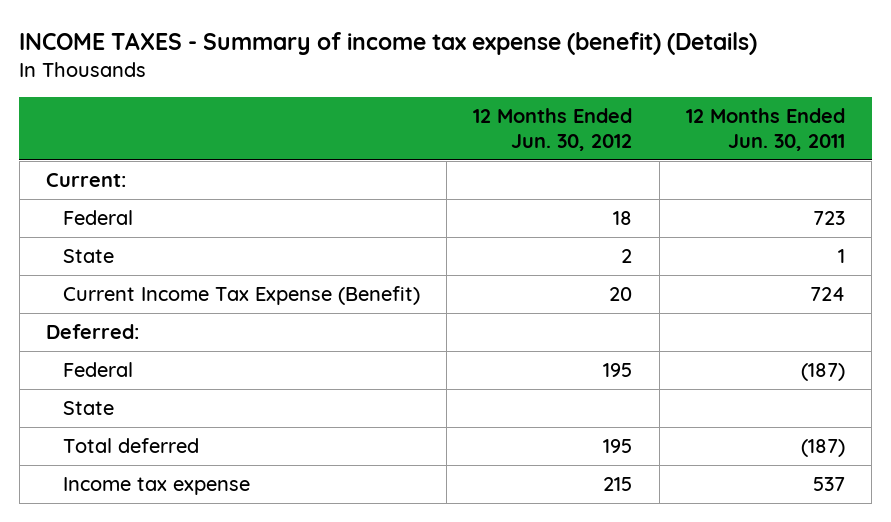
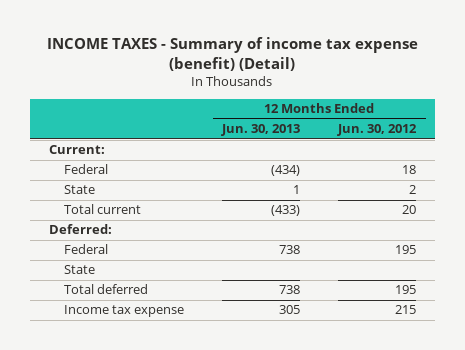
- INCOME TAXES - Summary of income tax expense (benefit) (Details)
+ INCOME TAXES - Summary of income tax expense (benefit) (Detail)
- | 12 Months Ended Jun. 30, 2012 | 12 Months Ended Jun. 30, 2011
+ | 12 Months Ended Jun. 30, 2013 | 12 Months Ended Jun. 30, 2012
- Current Income Tax Expense (Benefit) | 20 | 724
+ Total current | (433) | 20

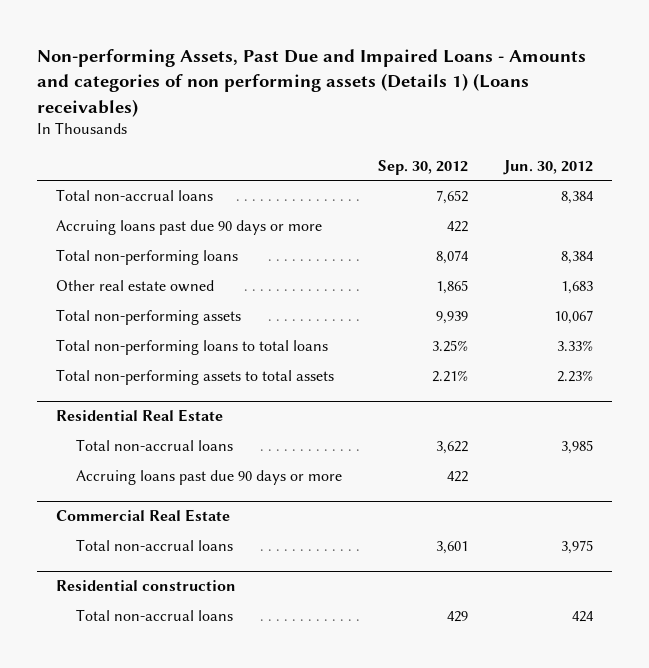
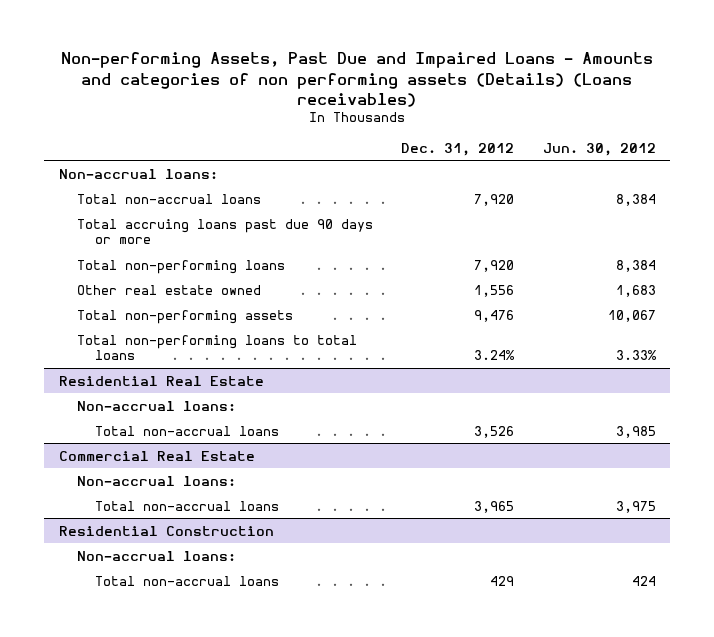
- Non-performing Assets, Past Due and Impaired Loans - Amounts and categories of non performing assets (Details 1) (Loans receivables)
+ Non-performing Assets, Past Due and Impaired Loans - Amounts and categories of non performing assets (Details) (Loans receivables)
- | Sep. 30, 2012 | Jun. 30, 2012
+ | Dec. 31, 2012 | Jun. 30, 2012
+ Non-accrual loans:
- Accruing loans past due 90 days or more | 422 |
+ Total accruing loans past due 90 days or more
- Total non-performing assets to total assets | 2.21% | 2.23%
@ Residential Real Estate
+ Non-accrual loans:
- Accruing loans past due 90 days or more | 422 |
@ Commercial Real Estate
+ Non-accrual loans:
- Residential construction
+ Residential Construction
+ Non-accrual loans:

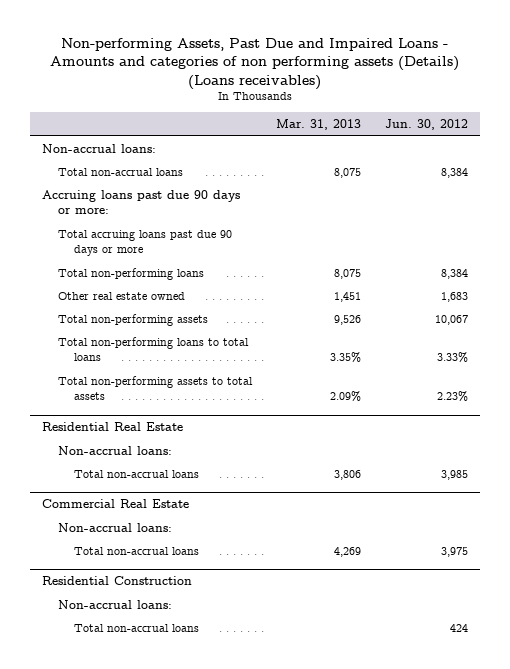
- | Dec. 31, 2012 | Jun. 30, 2012
+ | Mar. 31, 2013 | Jun. 30, 2012
+ Accruing loans past due 90 days or more:
+ Total non-performing assets to total assets | 2.09% | 2.23%

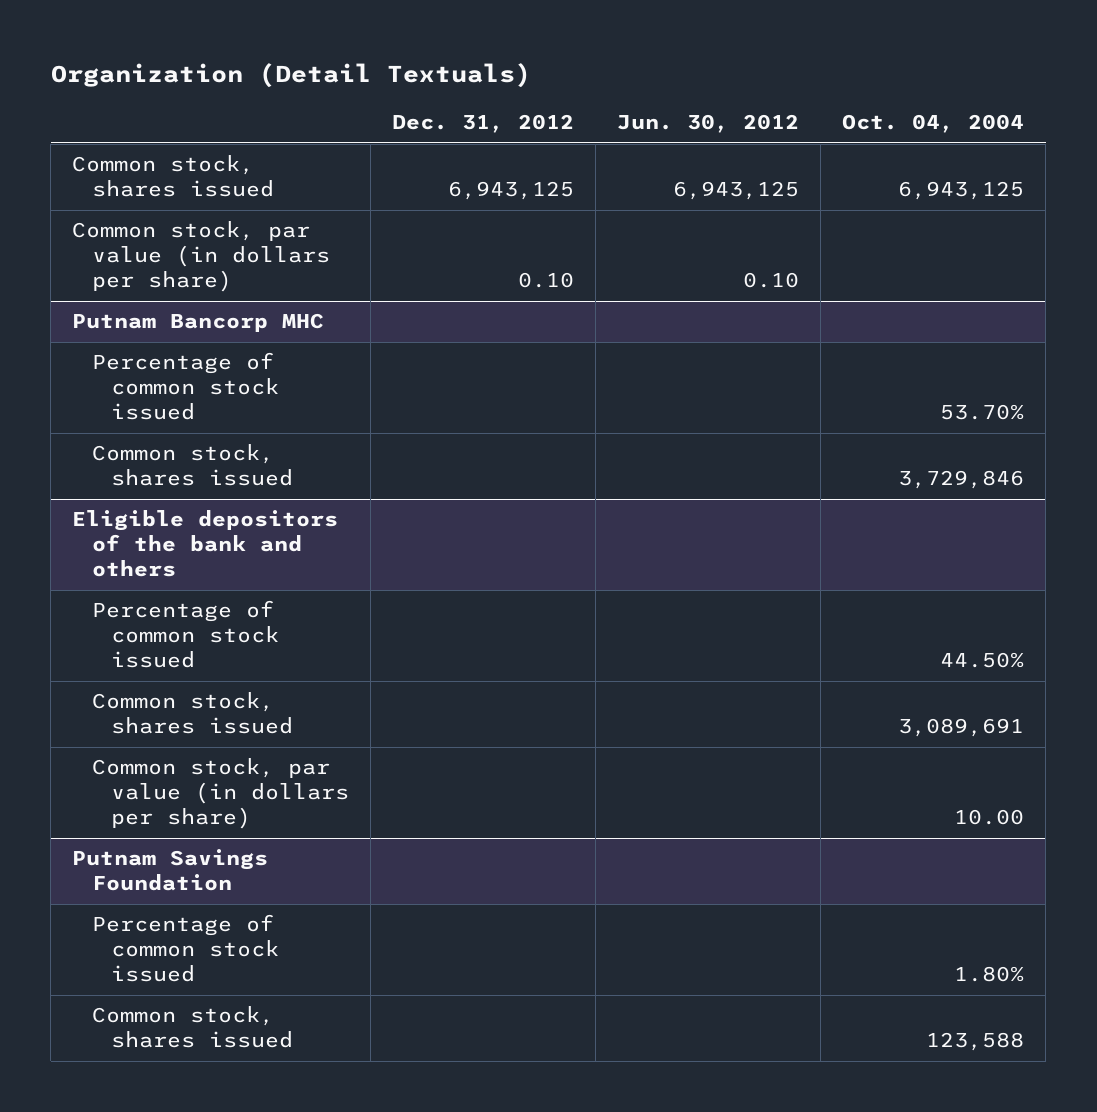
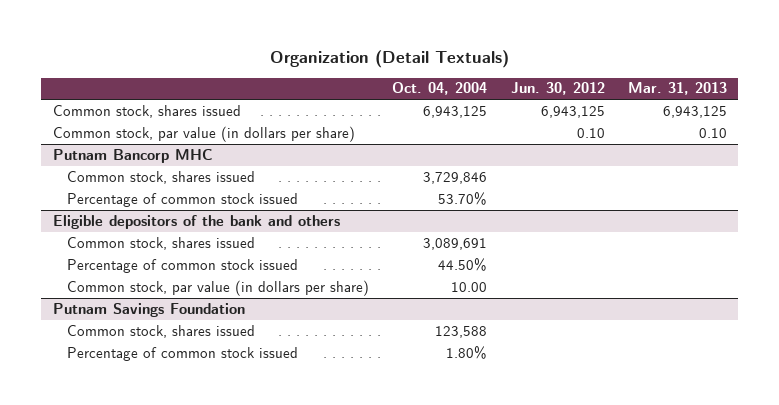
- | Dec. 31, 2012 | Jun. 30, 2012 | Oct. 04, 2004
+ | Oct. 04, 2004 | Jun. 30, 2012 | Mar. 31, 2013
@ Putnam Bancorp MHC
moved down: Percentage of common stock issued | 53.70% | |
@ Eligible depositors of the bank and others
moved down: Percentage of common stock issued | 44.50% | |
@ Putnam Savings Foundation
moved down: Percentage of common stock issued | 1.80% | |

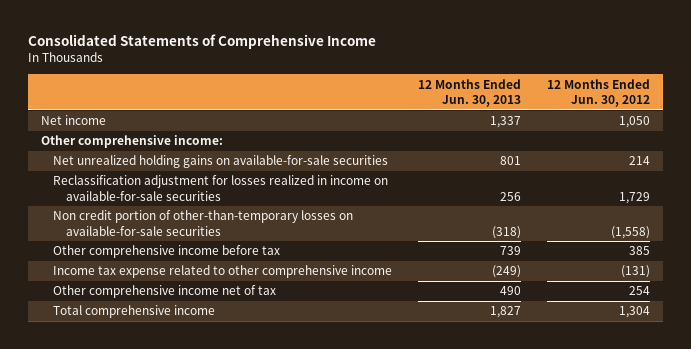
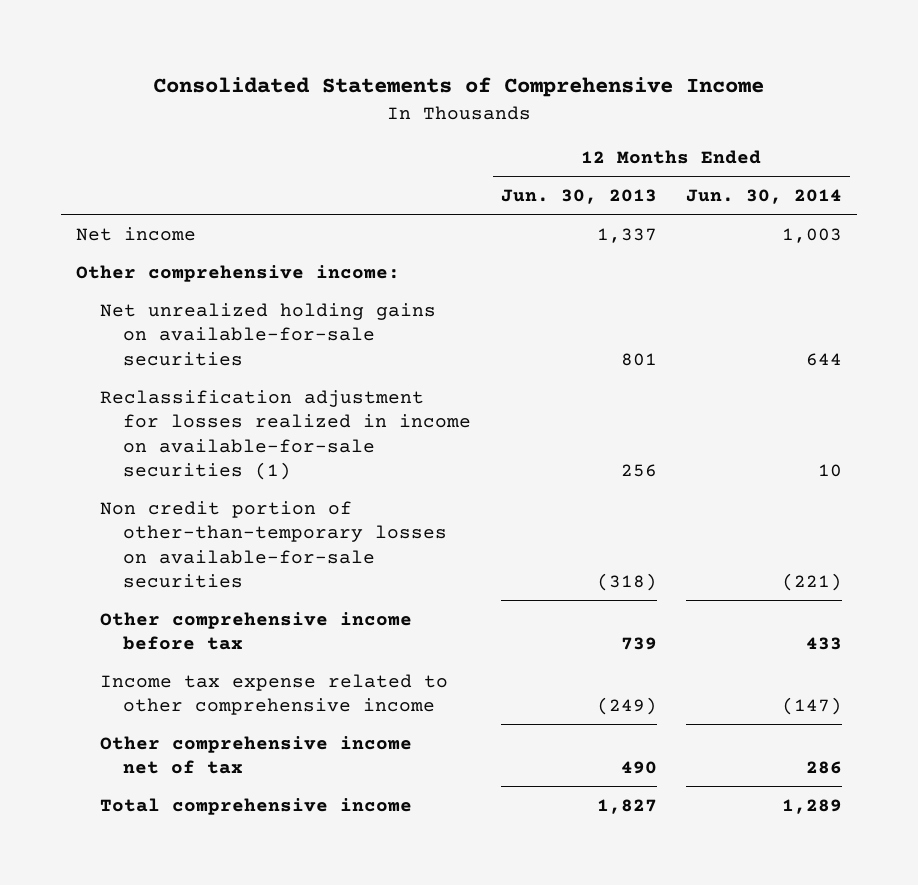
- | 12 Months Ended Jun. 30, 2013 | 12 Months Ended Jun. 30, 2012
+ | 12 Months Ended Jun. 30, 2013 | 12 Months Ended Jun. 30, 2014
- Reclassification adjustment for losses realized in income on available-for-sale securities | 256 | 1,729
+ Reclassification adjustment for losses realized in income on available-for-sale securities (1) | 256 | 10

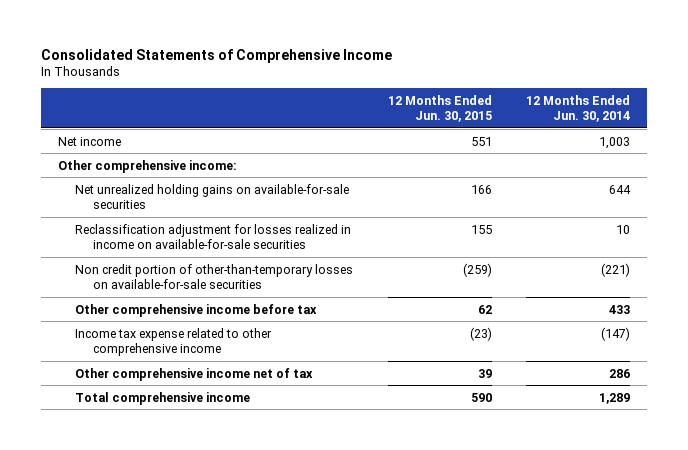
- | 12 Months Ended Jun. 30, 2013 | 12 Months Ended Jun. 30, 2014
+ | 12 Months Ended Jun. 30, 2015 | 12 Months Ended Jun. 30, 2014
- Reclassification adjustment for losses realized in income on available-for-sale securities (1) | 256 | 10
+ Reclassification adjustment for losses realized in income on available-for-sale securities | 155 | 10

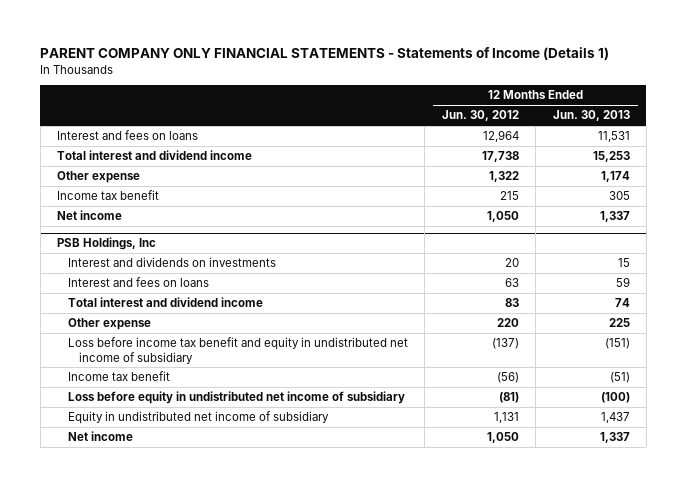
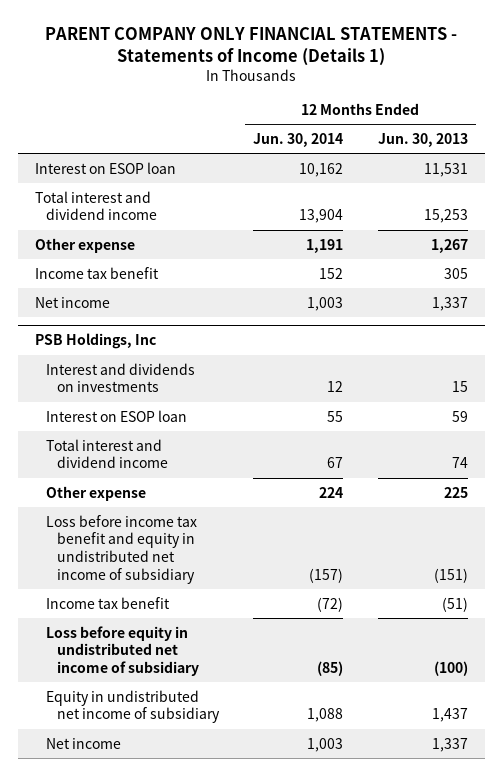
- | 12 Months Ended Jun. 30, 2012 | 12 Months Ended Jun. 30, 2013
+ | 12 Months Ended Jun. 30, 2014 | 12 Months Ended Jun. 30, 2013
- Interest and fees on loans | 12,964 | 11,531
+ Interest on ESOP loan | 10,162 | 11,531
- Other expense | 1,322 | 1,174
+ Other expense | 1,191 | 1,267
@ PSB Holdings, Inc
- Interest and fees on loans | 63 | 59
+ Interest on ESOP loan | 55 | 59

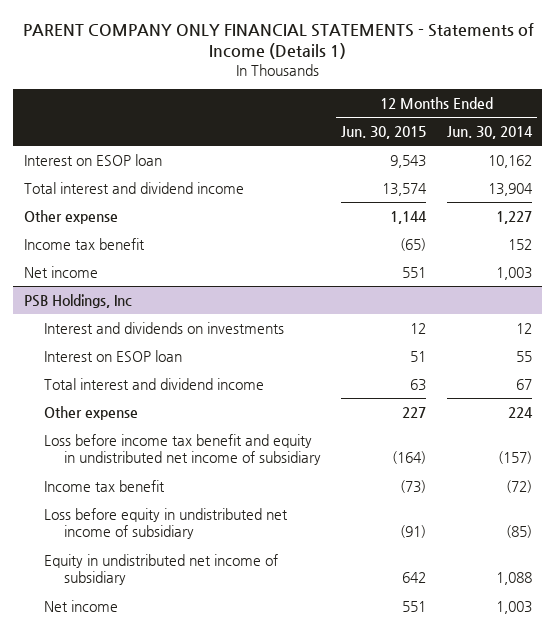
- | 12 Months Ended Jun. 30, 2014 | 12 Months Ended Jun. 30, 2013
+ | 12 Months Ended Jun. 30, 2015 | 12 Months Ended Jun. 30, 2014
- Other expense | 1,191 | 1,267
+ Other expense | 1,144 | 1,227

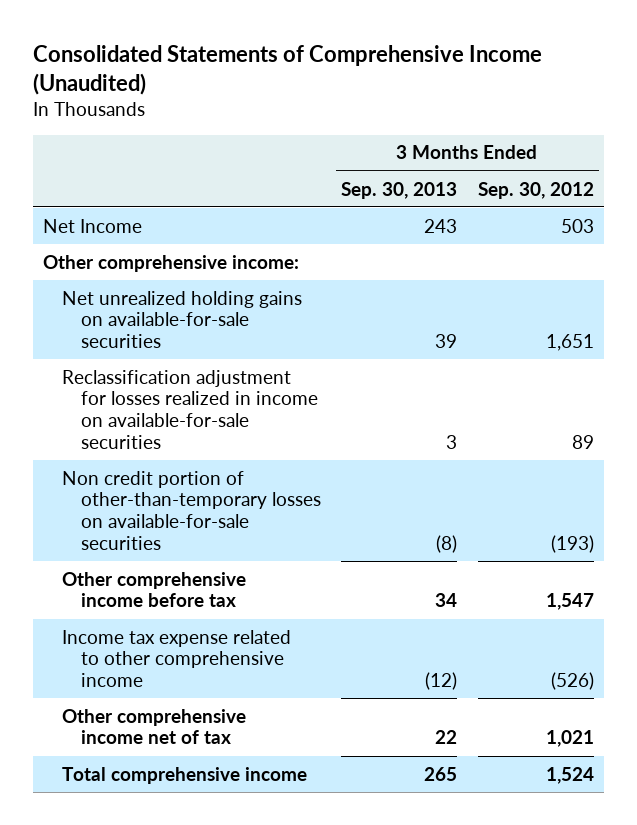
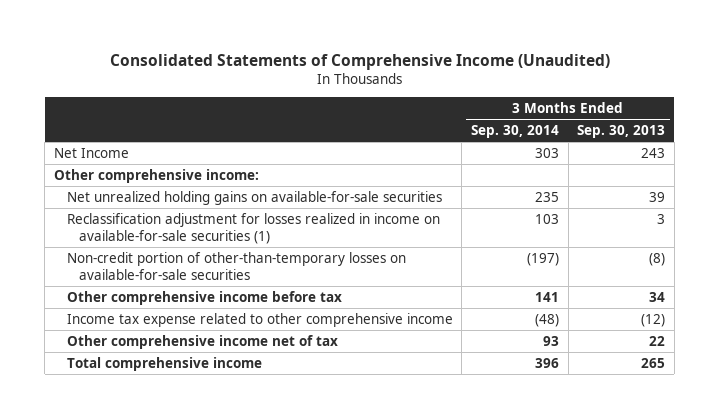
- | 3 Months Ended Sep. 30, 2013 | 3 Months Ended Sep. 30, 2012
+ | 3 Months Ended Sep. 30, 2014 | 3 Months Ended Sep. 30, 2013
- Reclassification adjustment for losses realized in income on available-for-sale securities | 3 | 89
- Non credit portion of other-than-temporary losses on available-for-sale securities | (8) | (193)
+ Reclassification adjustment for losses realized in income on available-for-sale securities (1) | 103 | 3
+ Non-credit portion of other-than-temporary losses on available-for-sale securities | (197) | (8)

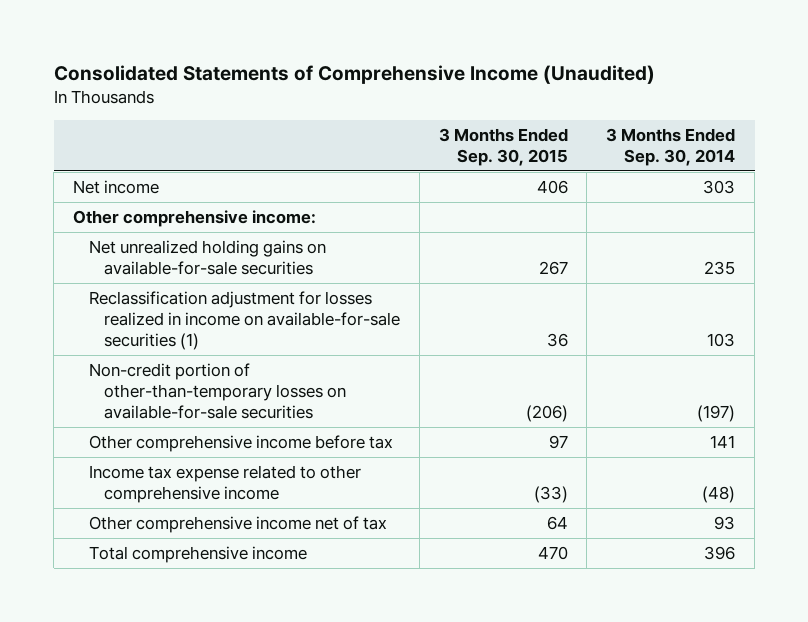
- | 3 Months Ended Sep. 30, 2014 | 3 Months Ended Sep. 30, 2013
+ | 3 Months Ended Sep. 30, 2015 | 3 Months Ended Sep. 30, 2014
- Net Income | 303 | 243
+ Net income | 406 | 303

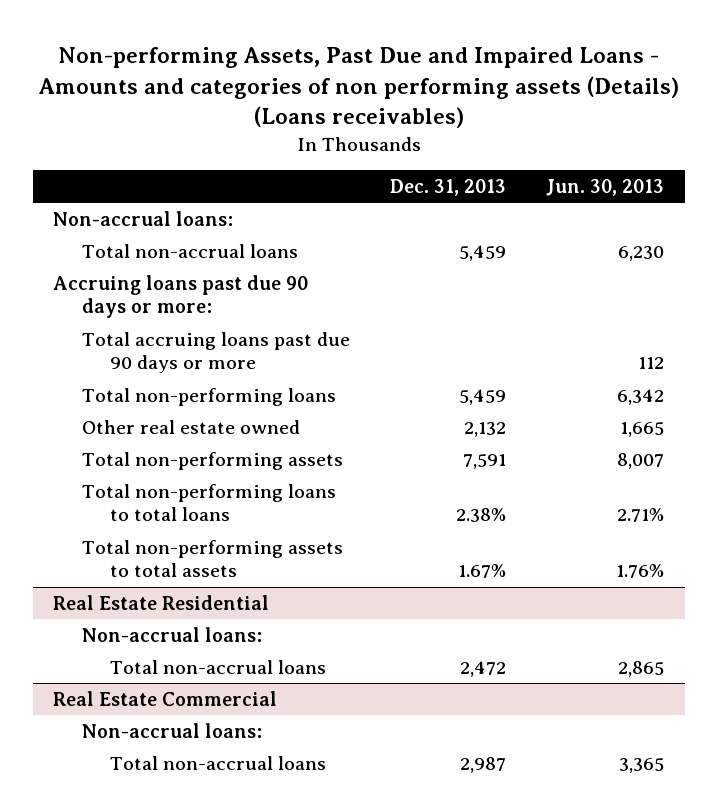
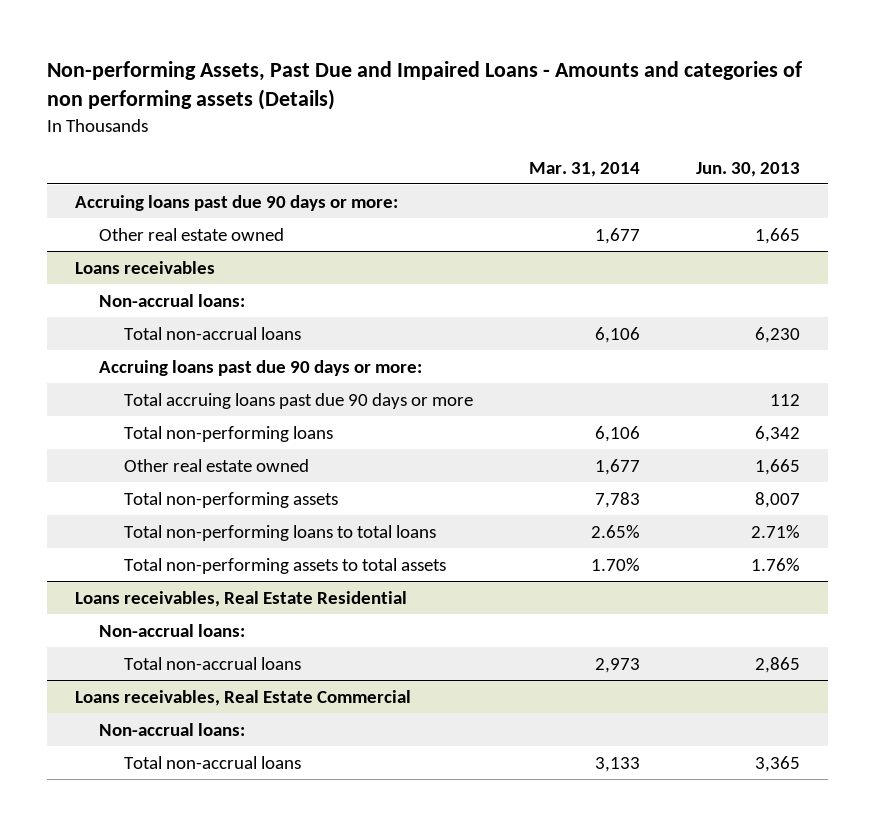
- Non-performing Assets, Past Due and Impaired Loans - Amounts and categories of non performing assets (Details) (Loans receivables)
+ Non-performing Assets, Past Due and Impaired Loans - Amounts and categories of non performing assets (Details)
- | Dec. 31, 2013 | Jun. 30, 2013
+ | Mar. 31, 2014 | Jun. 30, 2013
+ Accruing loans past due 90 days or more:
+ Other real estate owned | 1,677 | 1,665
+ Loans receivables
- Real Estate Residential
+ Loans receivables, Real Estate Residential
- Real Estate Commercial
+ Loans receivables, Real Estate Commercial

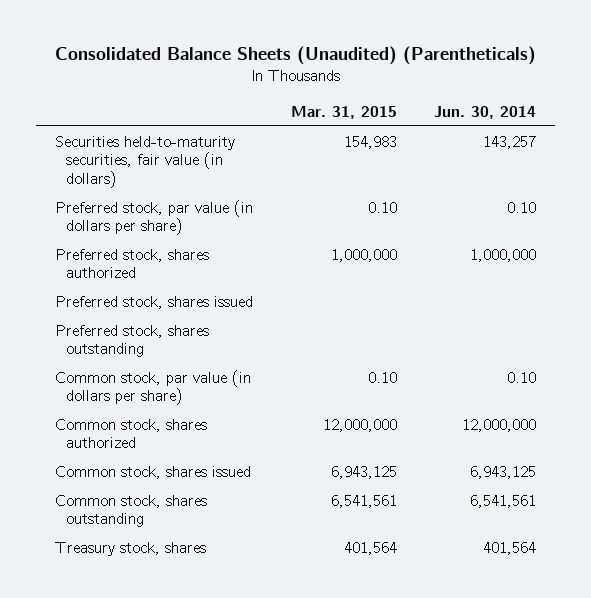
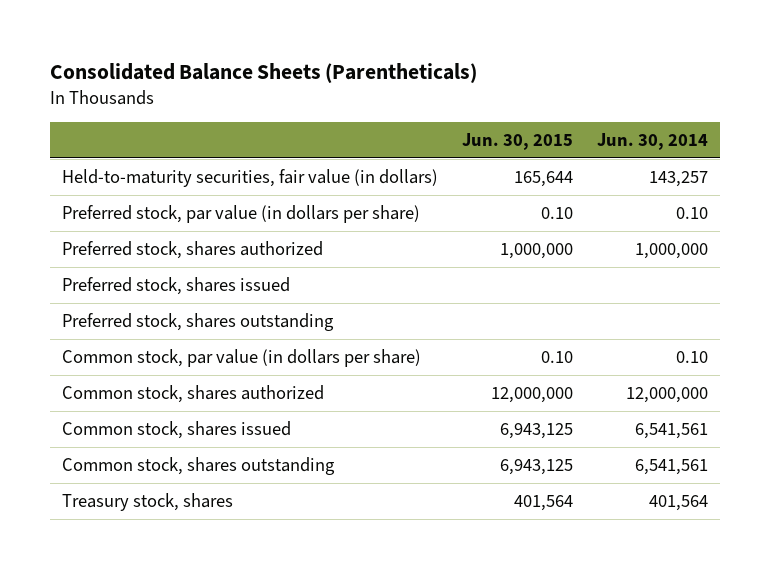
- Consolidated Balance Sheets (Unaudited) (Parentheticals)
+ Consolidated Balance Sheets (Parentheticals)
- | Mar. 31, 2015 | Jun. 30, 2014
+ | Jun. 30, 2015 | Jun. 30, 2014
- Securities held-to-maturity securities, fair value (in dollars) | 154,983 | 143,257
+ Held-to-maturity securities, fair value (in dollars) | 165,644 | 143,257
- Common stock, shares issued | 6,943,125 | 6,943,125
+ Common stock, shares issued | 6,943,125 | 6,541,561

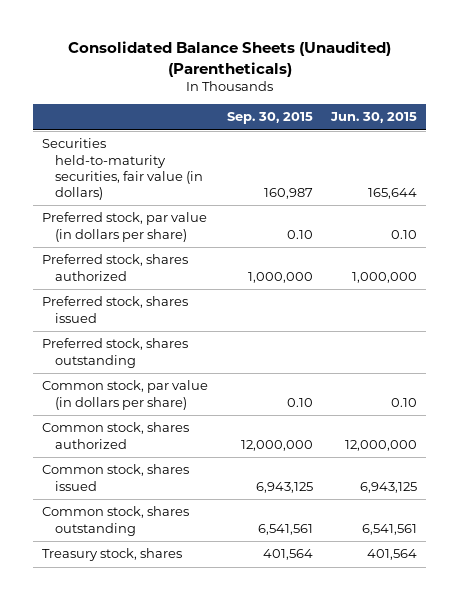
- Consolidated Balance Sheets (Parentheticals)
+ Consolidated Balance Sheets (Unaudited) (Parentheticals)
- | Jun. 30, 2015 | Jun. 30, 2014
+ | Sep. 30, 2015 | Jun. 30, 2015
- Held-to-maturity securities, fair value (in dollars) | 165,644 | 143,257
+ Securities held-to-maturity securities, fair value (in dollars) | 160,987 | 165,644
- Common stock, shares outstanding | 6,943,125 | 6,541,561
+ Common stock, shares outstanding | 6,541,561 | 6,541,561

